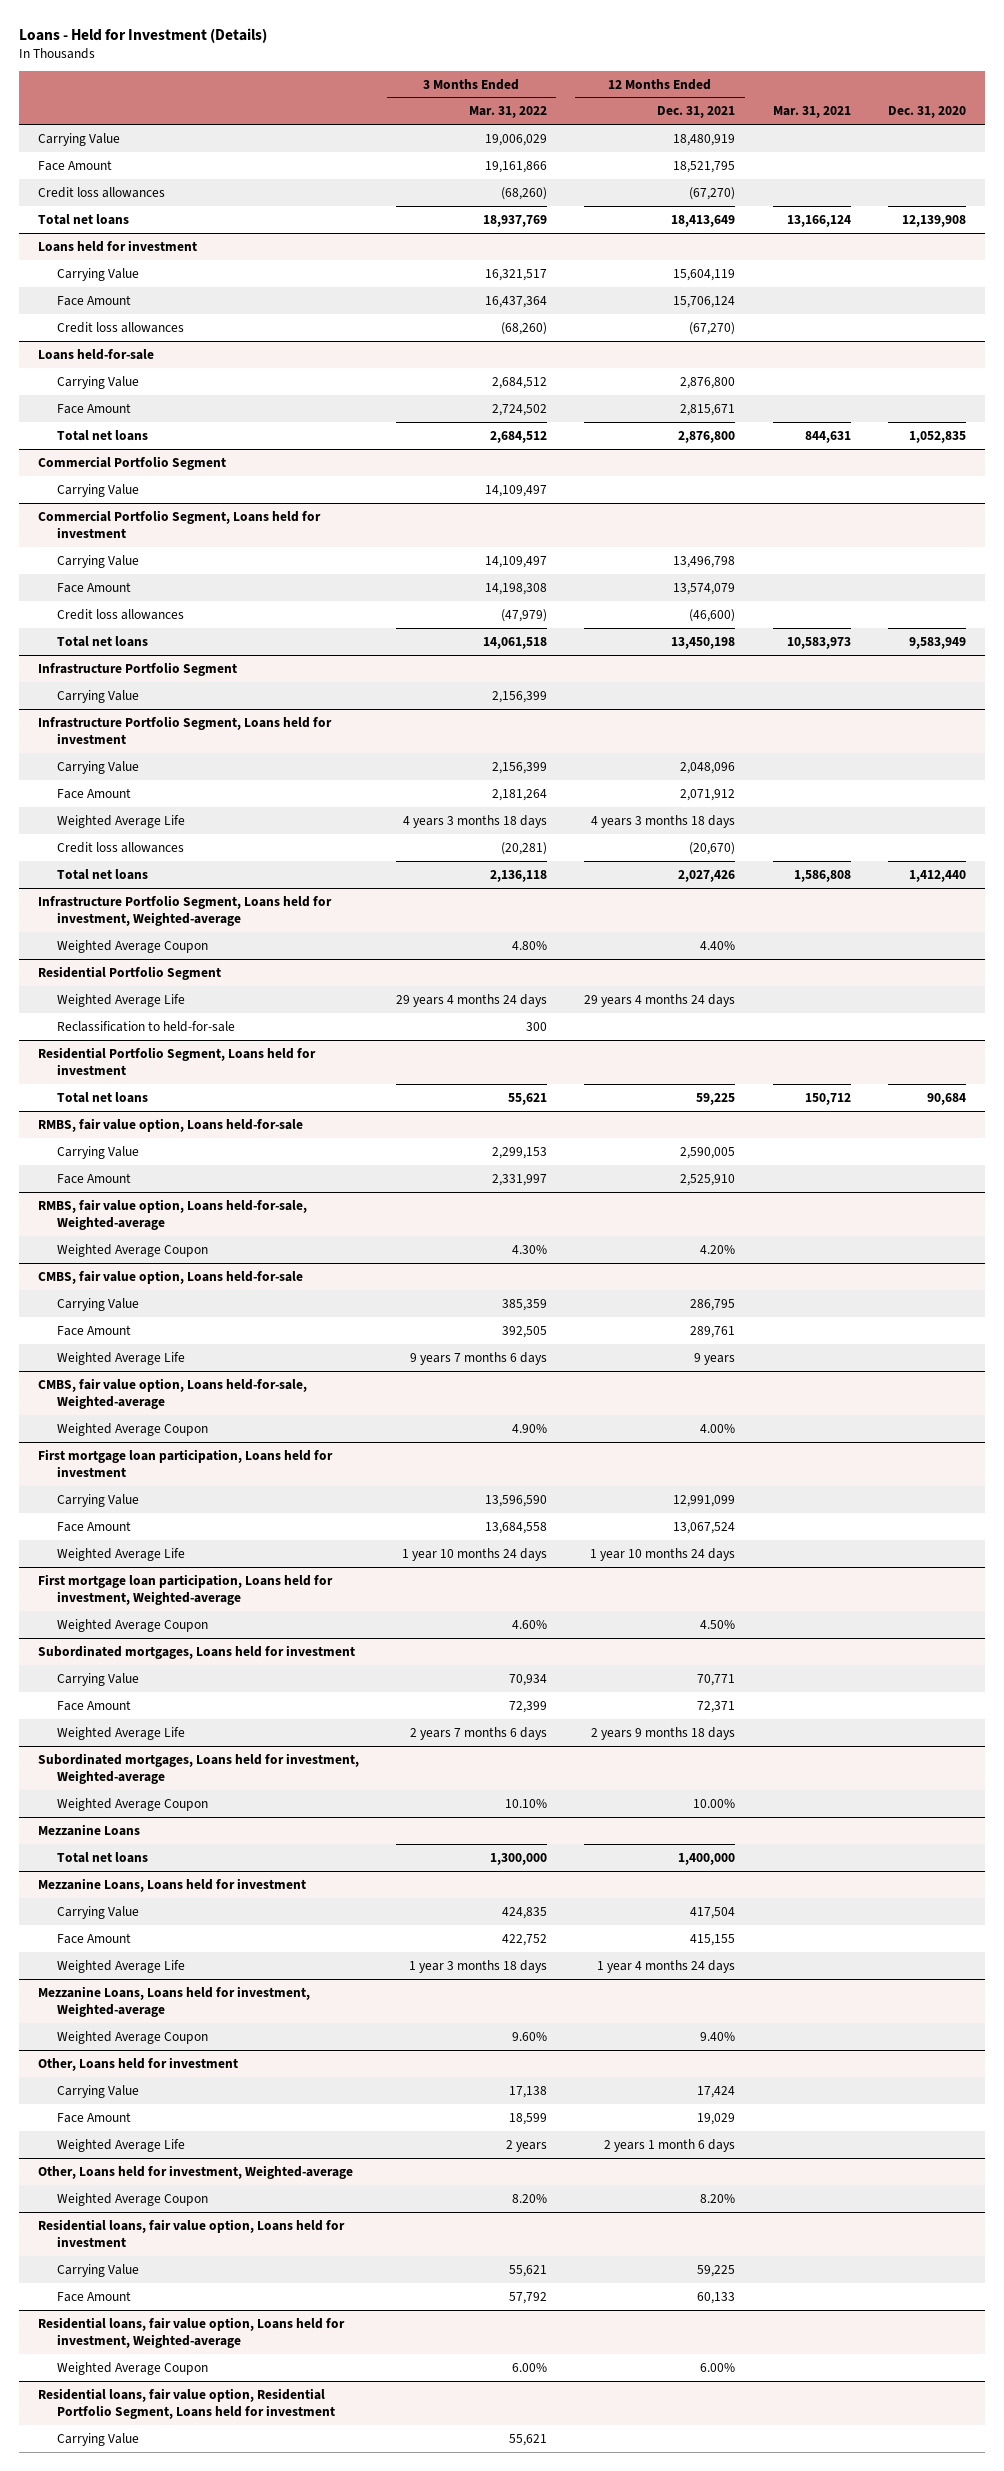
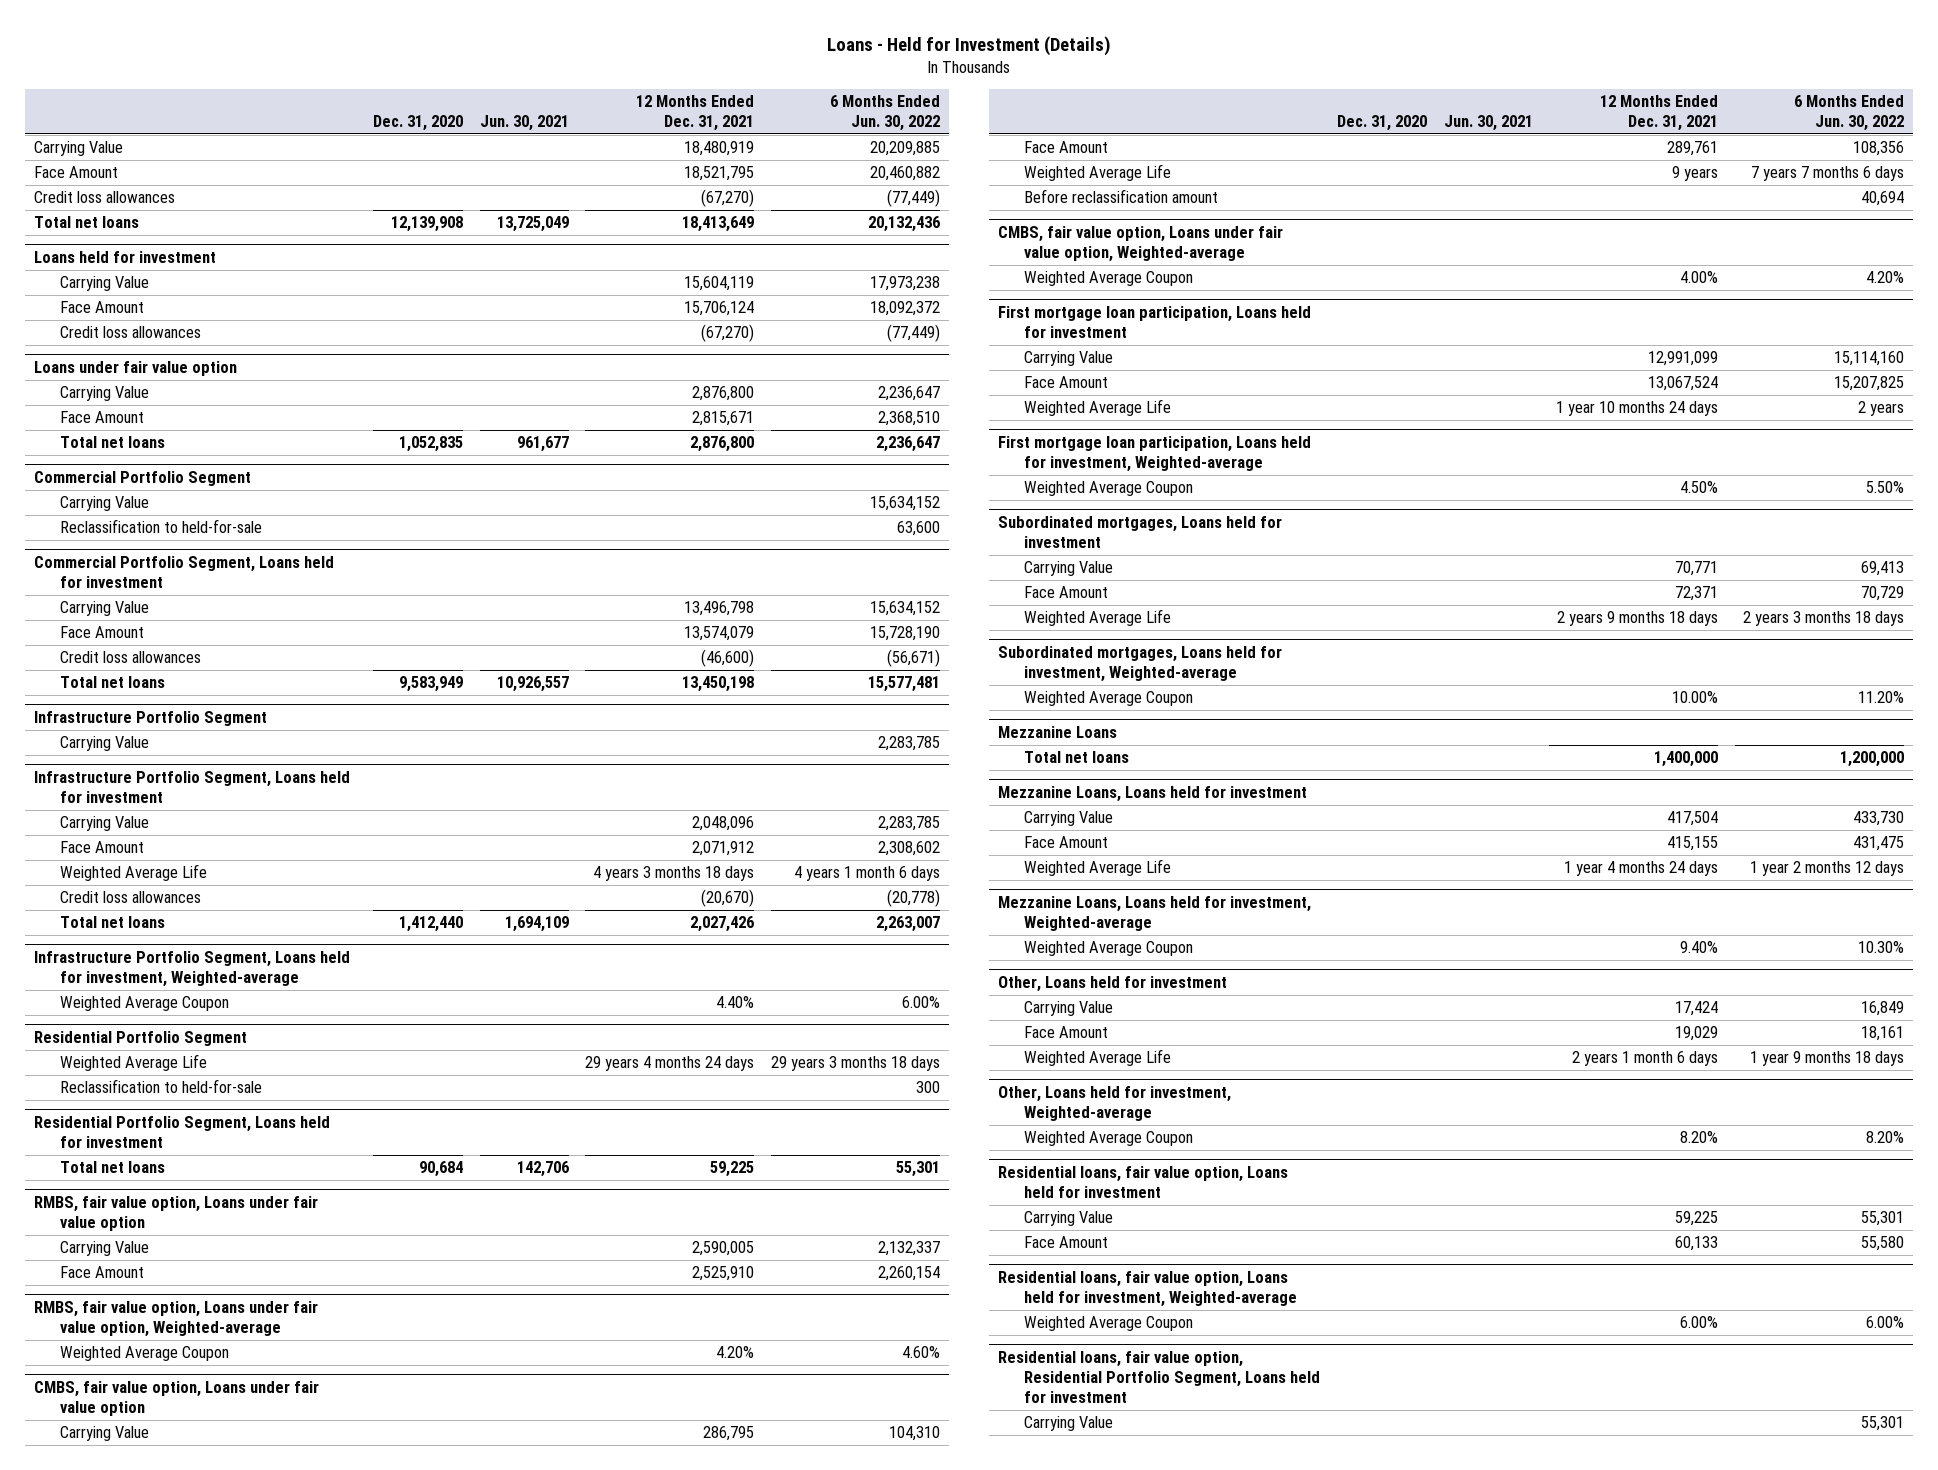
- | 3 Months Ended Mar. 31, 2022 | 12 Months Ended Dec. 31, 2021 | Mar. 31, 2021 | Dec. 31, 2020
+ | Dec. 31, 2020 | Jun. 30, 2021 | 12 Months Ended Dec. 31, 2021 | 6 Months Ended Jun. 30, 2022
- Loans held-for-sale
+ Loans under fair value option
@ Commercial Portfolio Segment
+ Reclassification to held-for-sale | | | | 63,600
- RMBS, fair value option, Loans held-for-sale
+ RMBS, fair value option, Loans under fair value option
- RMBS, fair value option, Loans held-for-sale, Weighted-average
+ RMBS, fair value option, Loans under fair value option, Weighted-average
- CMBS, fair value option, Loans held-for-sale
+ CMBS, fair value option, Loans under fair value option
- CMBS, fair value option, Loans held-for-sale, Weighted-average
+ Before reclassification amount | | | | 40,694
+ CMBS, fair value option, Loans under fair value option, Weighted-average

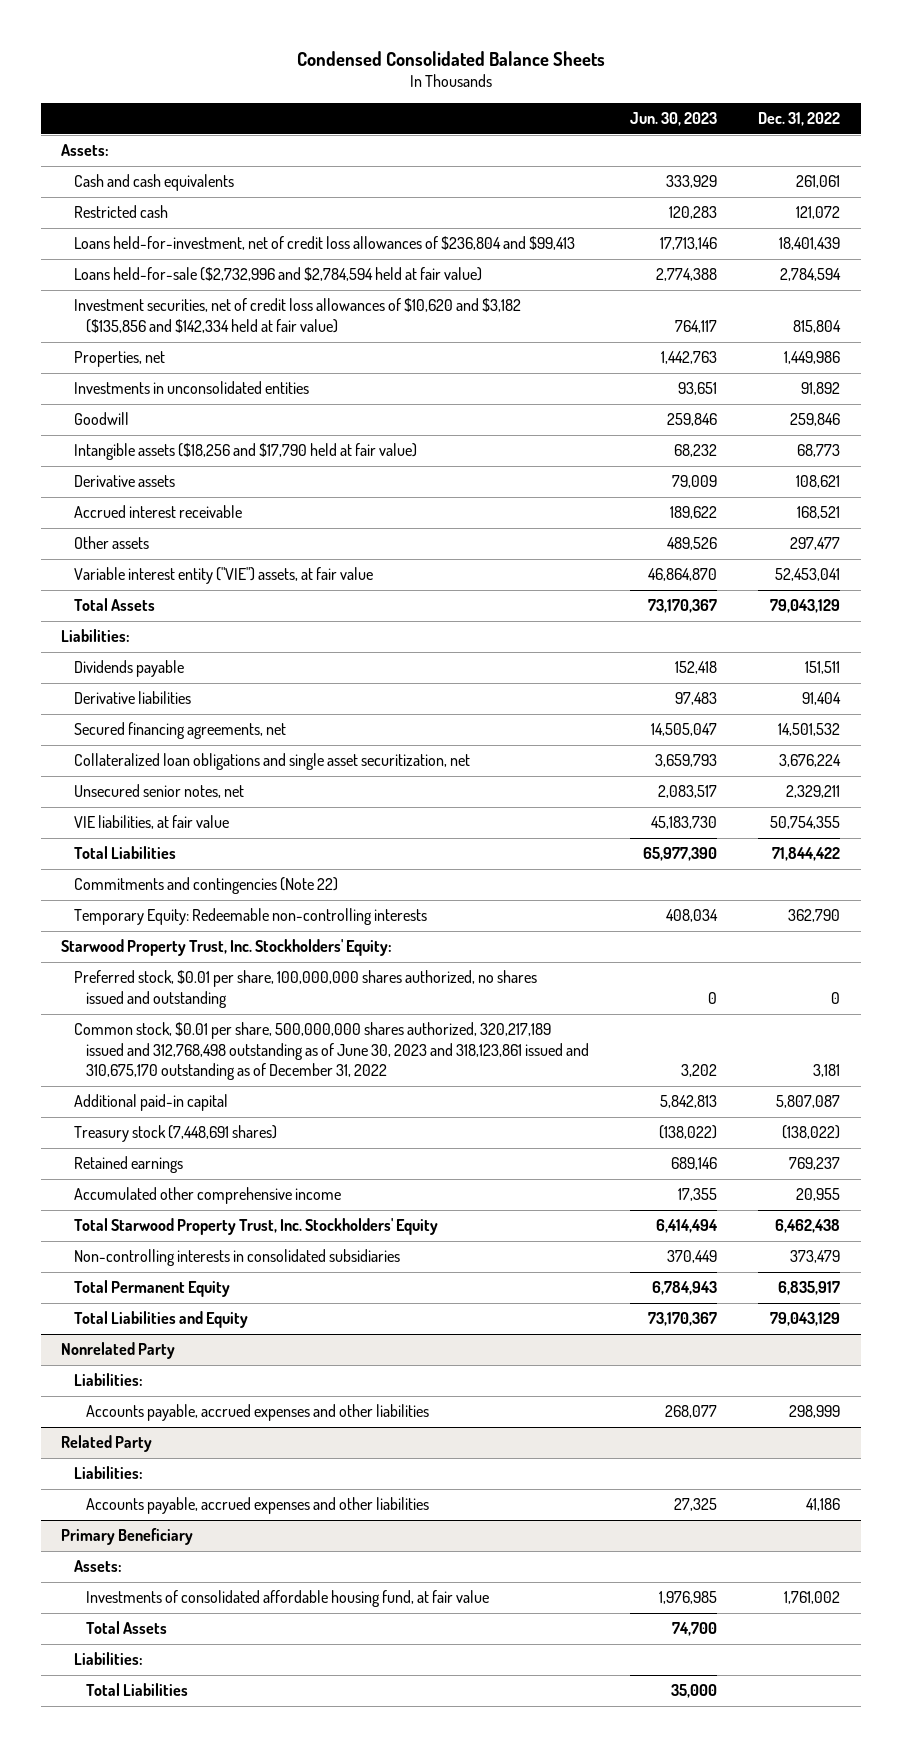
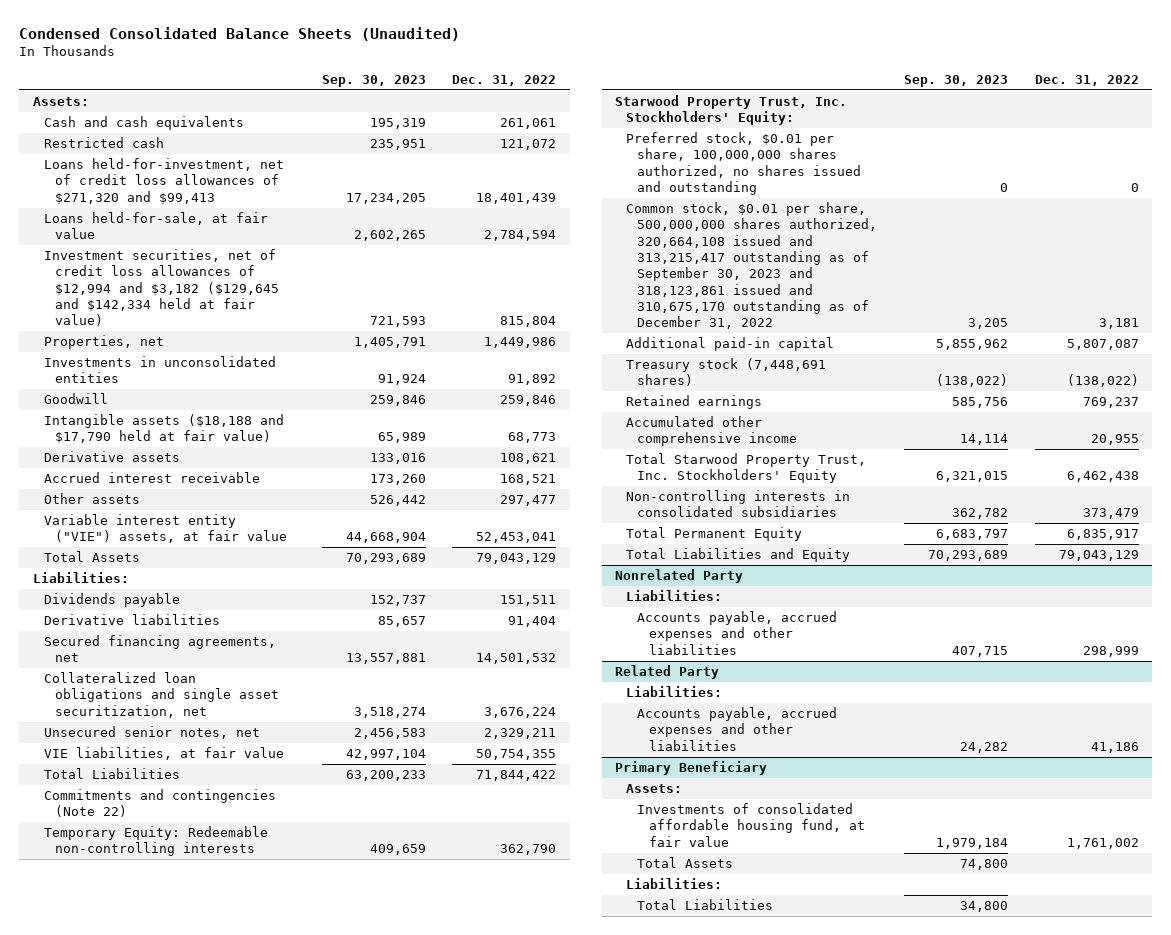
- Condensed Consolidated Balance Sheets
+ Condensed Consolidated Balance Sheets (Unaudited)
- | Jun. 30, 2023 | Dec. 31, 2022
+ | Sep. 30, 2023 | Dec. 31, 2022
- Loans held-for-investment, net of credit loss allowances of $236,804 and $99,413 | 17,713,146 | 18,401,439
- Loans held-for-sale ($2,732,996 and $2,784,594 held at fair value) | 2,774,388 | 2,784,594
- Investment securities, net of credit loss allowances of $10,620 and $3,182 ($135,856 and $142,334 held at fair value) | 764,117 | 815,804
+ Loans held-for-investment, net of credit loss allowances of $271,320 and $99,413 | 17,234,205 | 18,401,439
+ Loans held-for-sale, at fair value | 2,602,265 | 2,784,594
+ Investment securities, net of credit loss allowances of $12,994 and $3,182 ($129,645 and $142,334 held at fair value) | 721,593 | 815,804
- Intangible assets ($18,256 and $17,790 held at fair value) | 68,232 | 68,773
+ Intangible assets ($18,188 and $17,790 held at fair value) | 65,989 | 68,773
- Common stock, $0.01 per share, 500,000,000 shares authorized, 320,217,189 issued and 312,768,498 outstanding as of June 30, 2023 and 318,123,861 issued and 310,675,170 outstanding as of December 31, 2022 | 3,202 | 3,181
+ Common stock, $0.01 per share, 500,000,000 shares authorized, 320,664,108 issued and 313,215,417 outstanding as of September 30, 2023 and 318,123,861 issued and 310,675,170 outstanding as of December 31, 2022 | 3,205 | 3,181

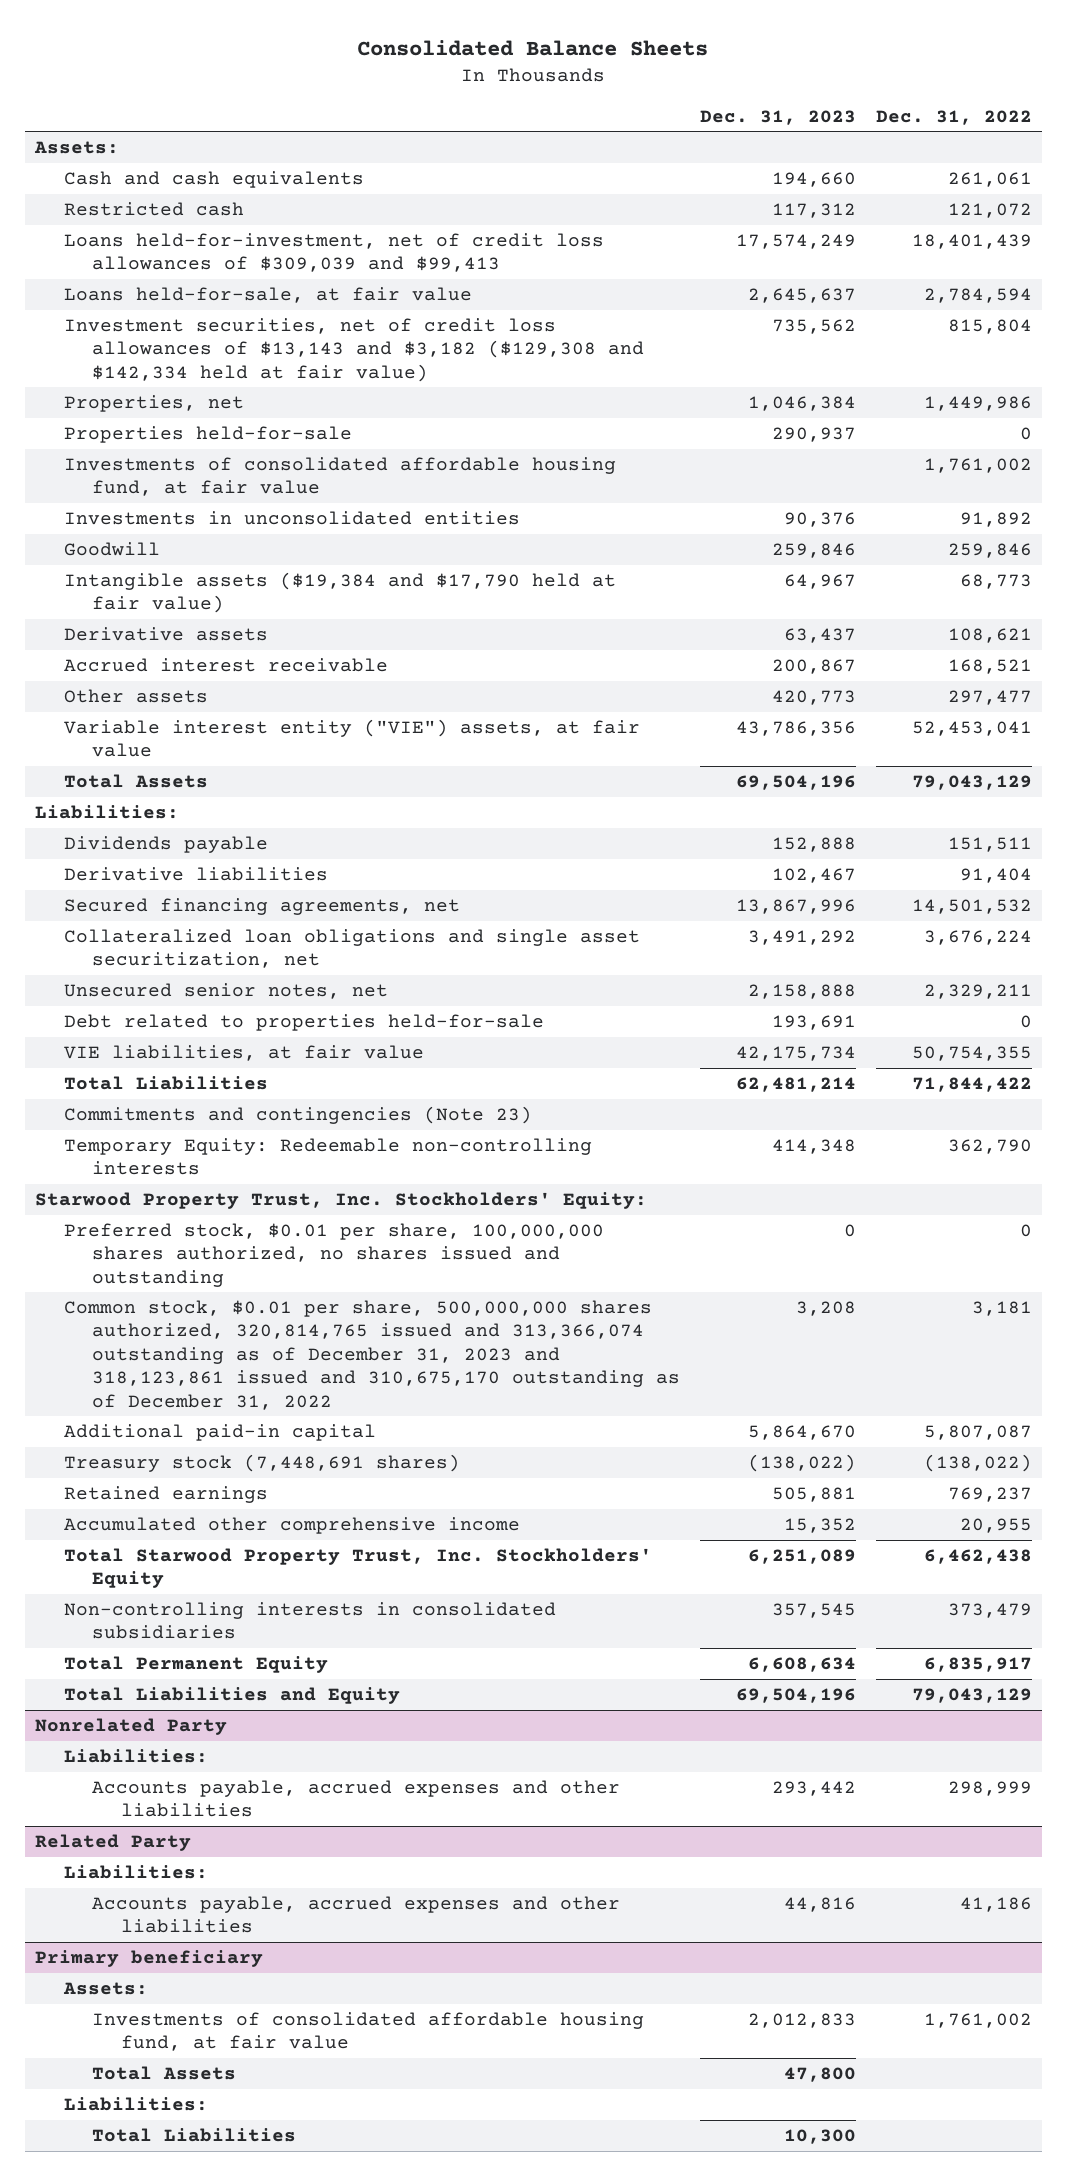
- Condensed Consolidated Balance Sheets (Unaudited)
+ Consolidated Balance Sheets
- | Sep. 30, 2023 | Dec. 31, 2022
+ | Dec. 31, 2023 | Dec. 31, 2022
- Loans held-for-investment, net of credit loss allowances of $271,320 and $99,413 | 17,234,205 | 18,401,439
+ Loans held-for-investment, net of credit loss allowances of $309,039 and $99,413 | 17,574,249 | 18,401,439
- Investment securities, net of credit loss allowances of $12,994 and $3,182 ($129,645 and $142,334 held at fair value) | 721,593 | 815,804
+ Investment securities, net of credit loss allowances of $13,143 and $3,182 ($129,308 and $142,334 held at fair value) | 735,562 | 815,804
+ Properties held-for-sale | 290,937 | 0
+ Investments of consolidated affordable housing fund, at fair value | | 1,761,002
- Intangible assets ($18,188 and $17,790 held at fair value) | 65,989 | 68,773
+ Intangible assets ($19,384 and $17,790 held at fair value) | 64,967 | 68,773
+ Debt related to properties held-for-sale | 193,691 | 0
- Commitments and contingencies (Note 22)
+ Commitments and contingencies (Note 23)
- Common stock, $0.01 per share, 500,000,000 shares authorized, 320,664,108 issued and 313,215,417 outstanding as of September 30, 2023 and 318,123,861 issued and 310,675,170 outstanding as of December 31, 2022 | 3,205 | 3,181
+ Common stock, $0.01 per share, 500,000,000 shares authorized, 320,814,765 issued and 313,366,074 outstanding as of December 31, 2023 and 318,123,861 issued and 310,675,170 outstanding as of December 31, 2022 | 3,208 | 3,181
- Primary Beneficiary
+ Primary beneficiary

